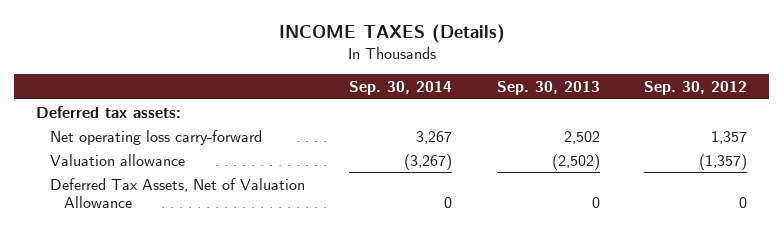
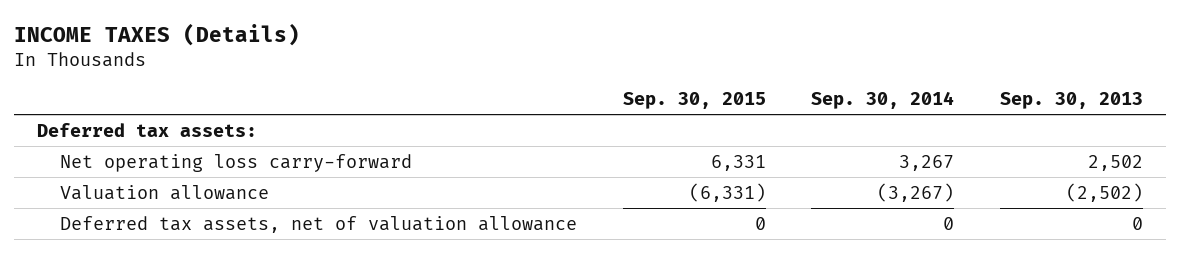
- | Sep. 30, 2014 | Sep. 30, 2013 | Sep. 30, 2012
+ | Sep. 30, 2015 | Sep. 30, 2014 | Sep. 30, 2013
- Deferred Tax Assets, Net of Valuation Allowance | 0 | 0 | 0
+ Deferred tax assets, net of valuation allowance | 0 | 0 | 0

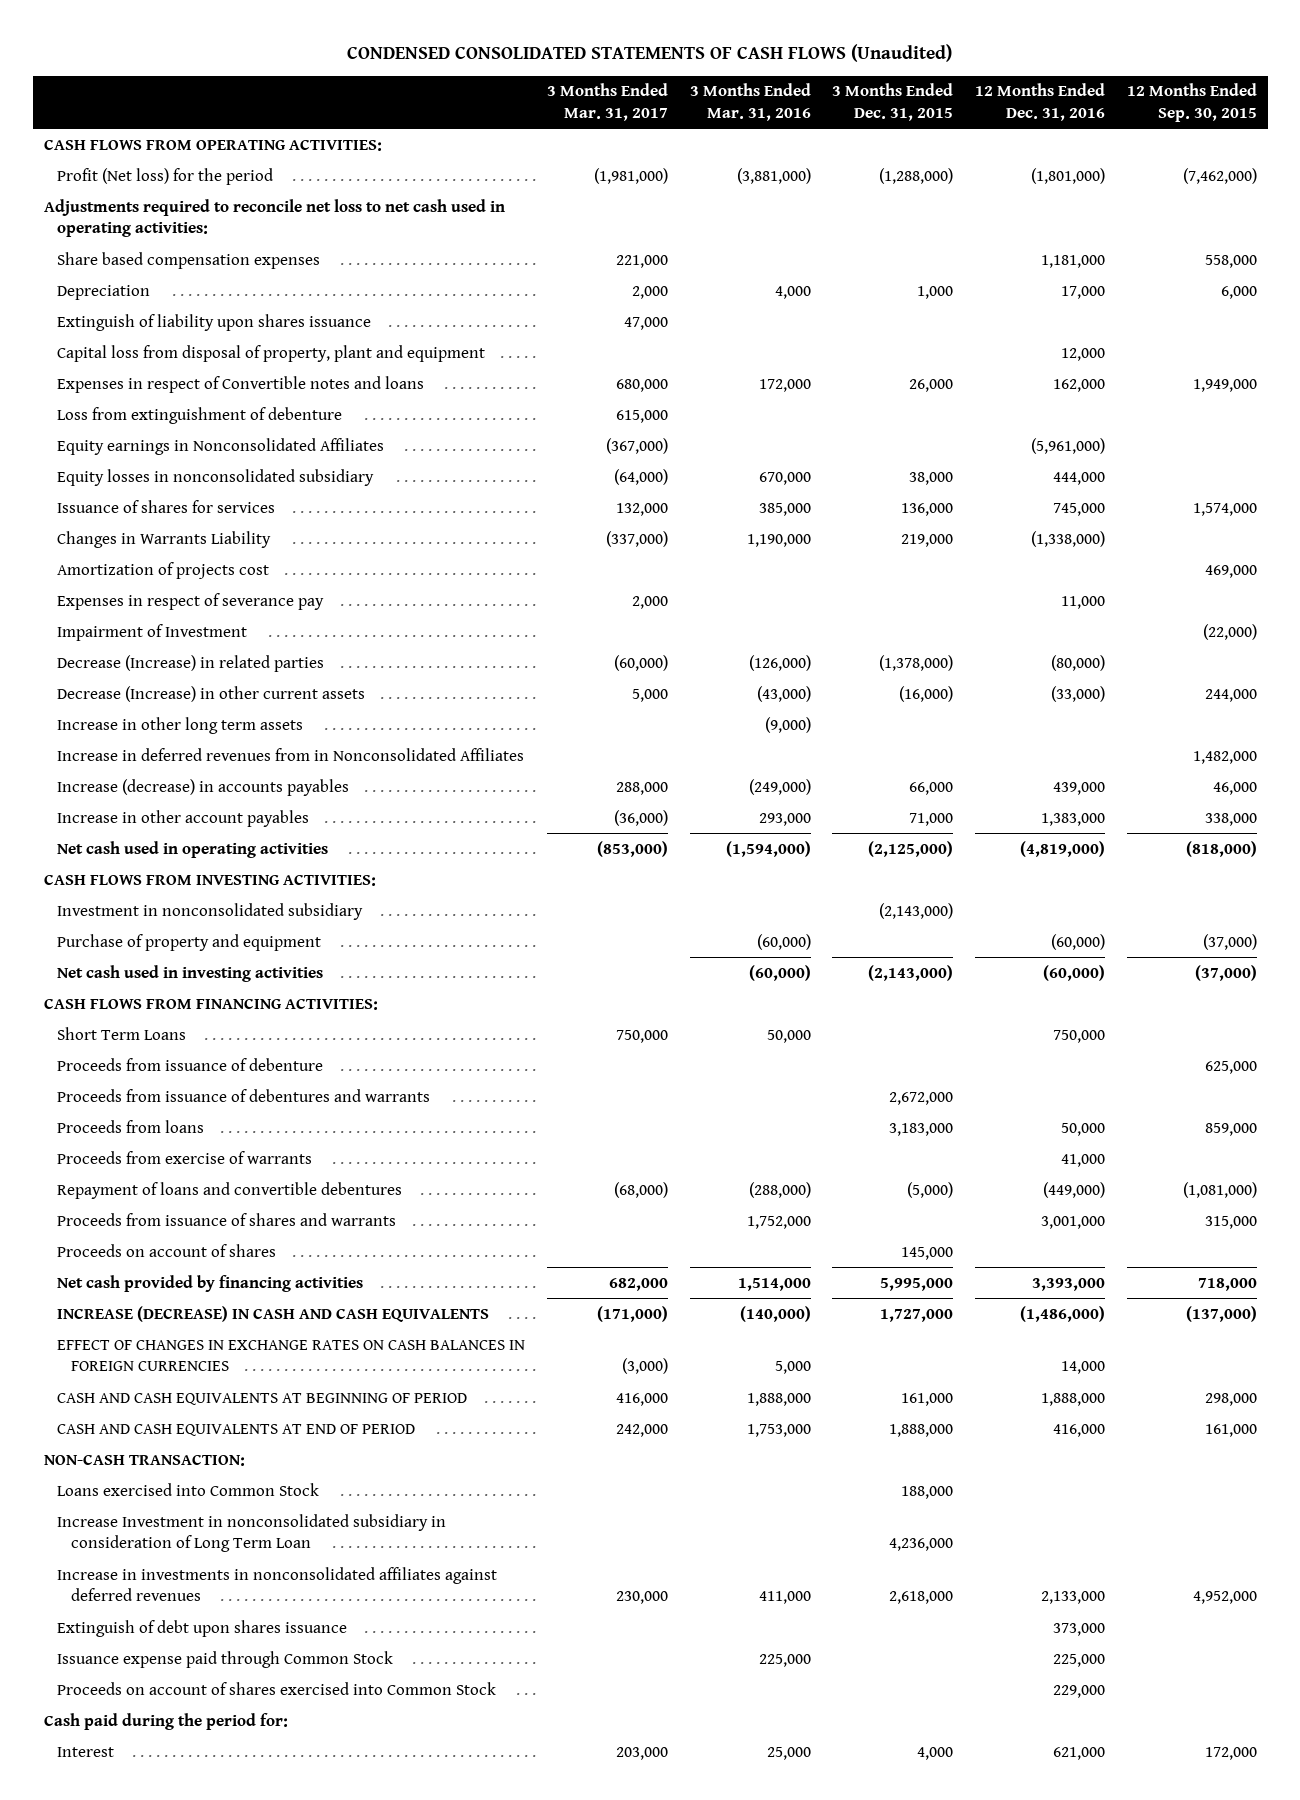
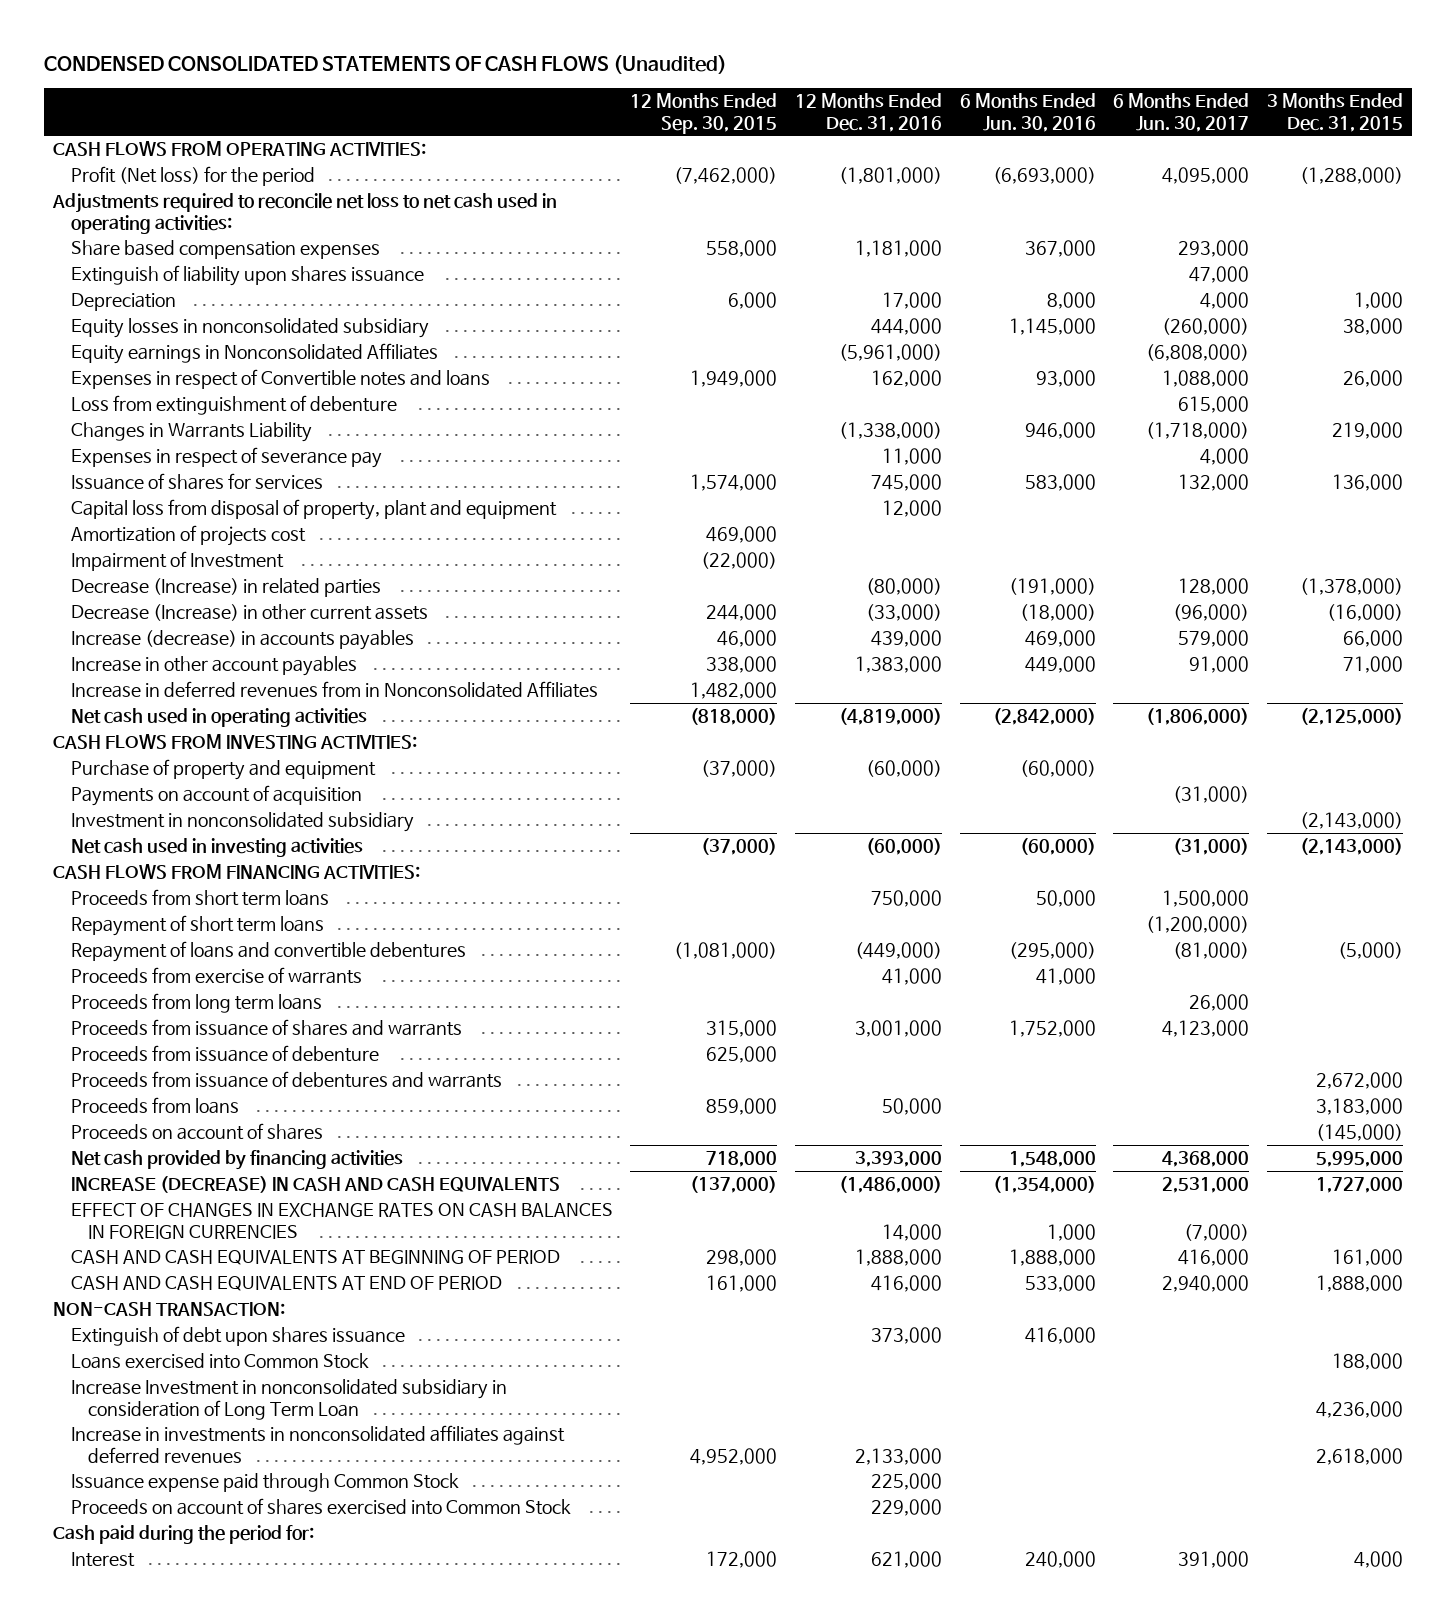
- | 3 Months Ended Mar. 31, 2017 | 3 Months Ended Mar. 31, 2016 | 3 Months Ended Dec. 31, 2015 | 12 Months Ended Dec. 31, 2016 | 12 Months Ended Sep. 30, 2015
+ | 12 Months Ended Sep. 30, 2015 | 12 Months Ended Dec. 31, 2016 | 6 Months Ended Jun. 30, 2016 | 6 Months Ended Jun. 30, 2017 | 3 Months Ended Dec. 31, 2015
moved down: Depreciation | 6,000 | 17,000 | 8,000 | 4,000 | 1,000
moved up: Equity losses in nonconsolidated subsidiary | | 444,000 | 1,145,000 | (260,000) | 38,000
moved up: Equity earnings in Nonconsolidated Affiliates | | (5,961,000) | | (6,808,000) |
moved down: Issuance of shares for services | 1,574,000 | 745,000 | 583,000 | 132,000 | 136,000
moved down: Capital loss from disposal of property, plant and equipment | | 12,000 | | |
moved down: Amortization of projects cost | 469,000 | | | |
- Increase in other long term assets | | (9,000) | | |
moved down: Increase in deferred revenues from in Nonconsolidated Affiliates | 1,482,000 | | | |
+ Payments on account of acquisition | | | | (31,000) |
moved down: Investment in nonconsolidated subsidiary | | | | | (2,143,000)
- Short Term Loans | 750,000 | 50,000 | | 750,000 |
+ Proceeds from short term loans | | 750,000 | 50,000 | 1,500,000 |
+ Repayment of short term loans | | | | (1,200,000) |
moved up: Repayment of loans and convertible debentures | (1,081,000) | (449,000) | (295,000) | (81,000) | (5,000)
moved up: Proceeds from exercise of warrants | | 41,000 | 41,000 | |
+ Proceeds from long term loans | | | | 26,000 |
moved up: Proceeds from issuance of shares and warrants | 315,000 | 3,001,000 | 1,752,000 | 4,123,000 |
- Proceeds on account of shares | | | 145,000 | |
+ Proceeds on account of shares | | | | | (145,000)
moved up: Extinguish of debt upon shares issuance | | 373,000 | 416,000 | |

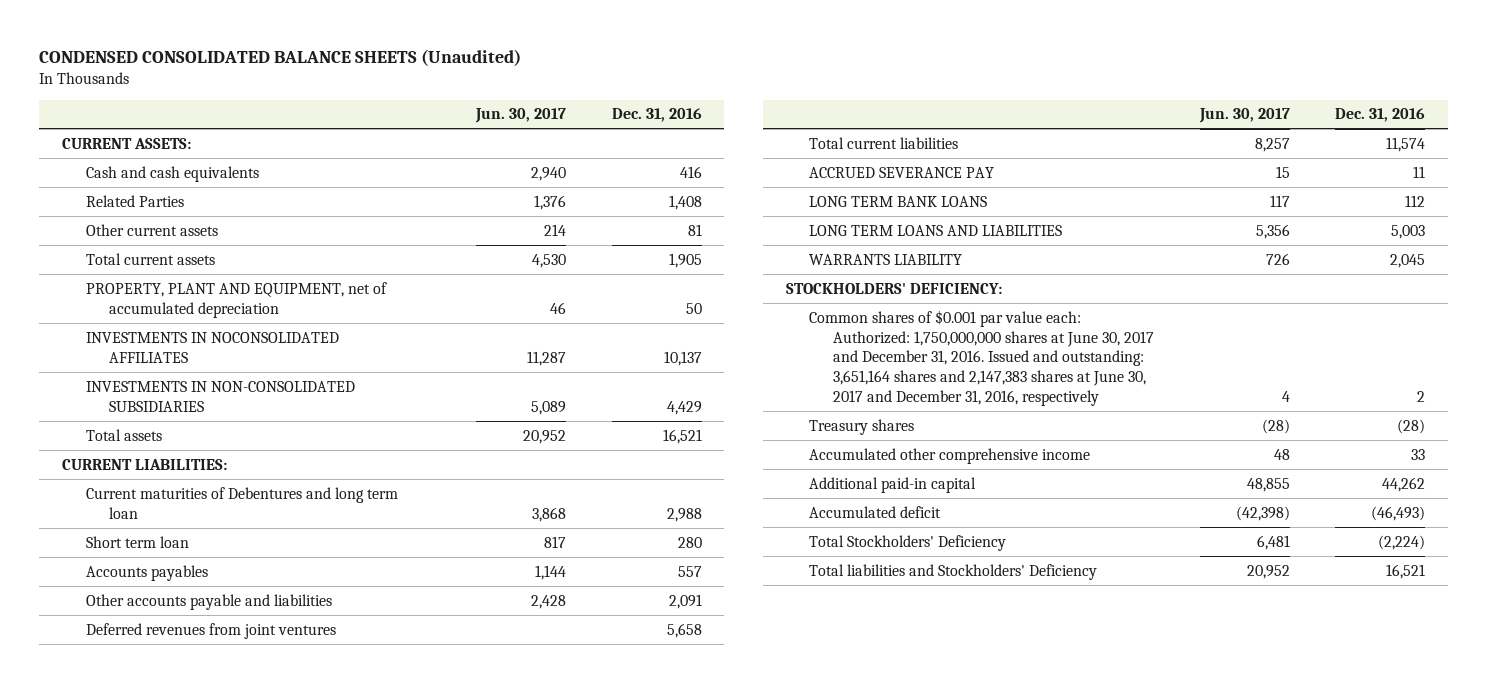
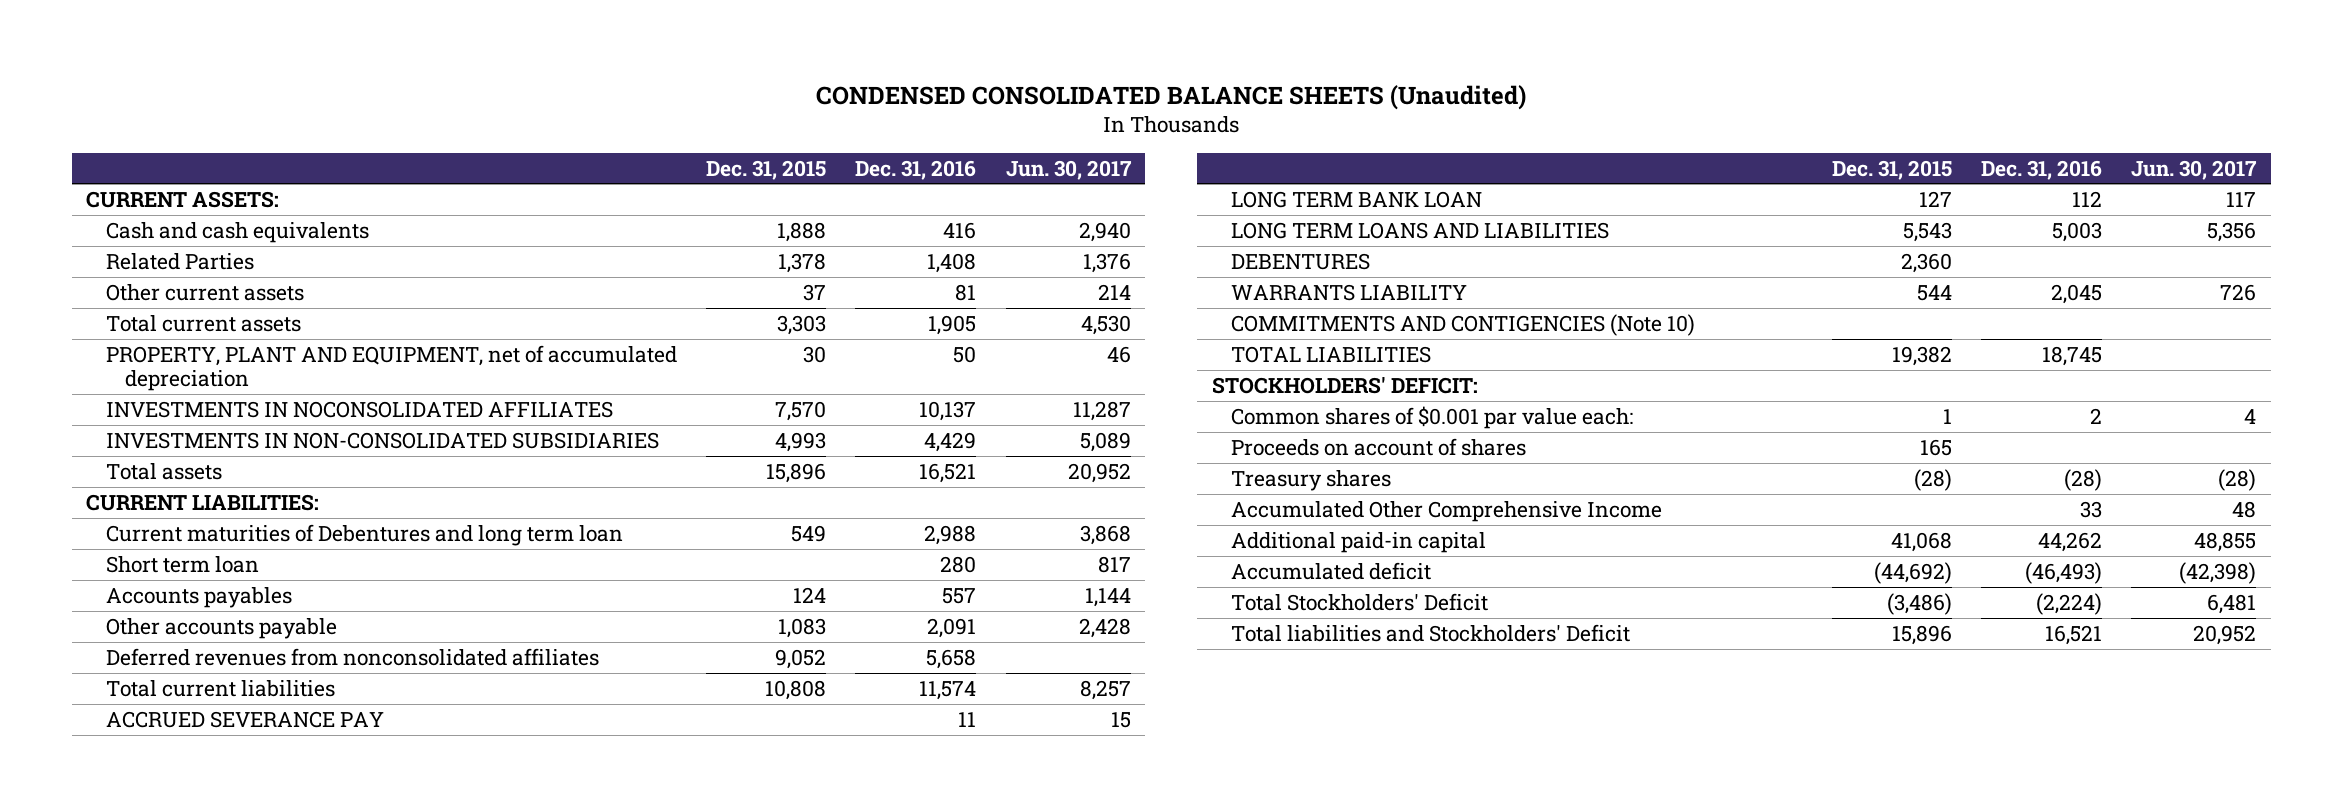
- | Jun. 30, 2017 | Dec. 31, 2016
+ | Dec. 31, 2015 | Dec. 31, 2016 | Jun. 30, 2017
- Other accounts payable and liabilities | 2,428 | 2,091
- Deferred revenues from joint ventures | | 5,658
+ Other accounts payable | 1,083 | 2,091 | 2,428
+ Deferred revenues from nonconsolidated affiliates | 9,052 | 5,658 |
- LONG TERM BANK LOANS | 117 | 112
+ LONG TERM BANK LOAN | 127 | 112 | 117
+ DEBENTURES | 2,360 | |
- STOCKHOLDERS' DEFICIENCY:
- Common shares of $0.001 par value each: Authorized: 1,750,000,000 shares at June 30, 2017 and December 31, 2016. Issued and outstanding: 3,651,164 shares and 2,147,383 shares at June 30, 2017 and December 31, 2016, respectively | 4 | 2
+ COMMITMENTS AND CONTIGENCIES (Note 10)
+ TOTAL LIABILITIES | 19,382 | 18,745 |
+ STOCKHOLDERS' DEFICIT:
+ Common shares of $0.001 par value each: | 1 | 2 | 4
+ Proceeds on account of shares | 165 | |
- Accumulated other comprehensive income | 48 | 33
+ Accumulated Other Comprehensive Income | | 33 | 48
- Total Stockholders' Deficiency | 6,481 | (2,224)
- Total liabilities and Stockholders' Deficiency | 20,952 | 16,521
+ Total Stockholders' Deficit | (3,486) | (2,224) | 6,481
+ Total liabilities and Stockholders' Deficit | 15,896 | 16,521 | 20,952

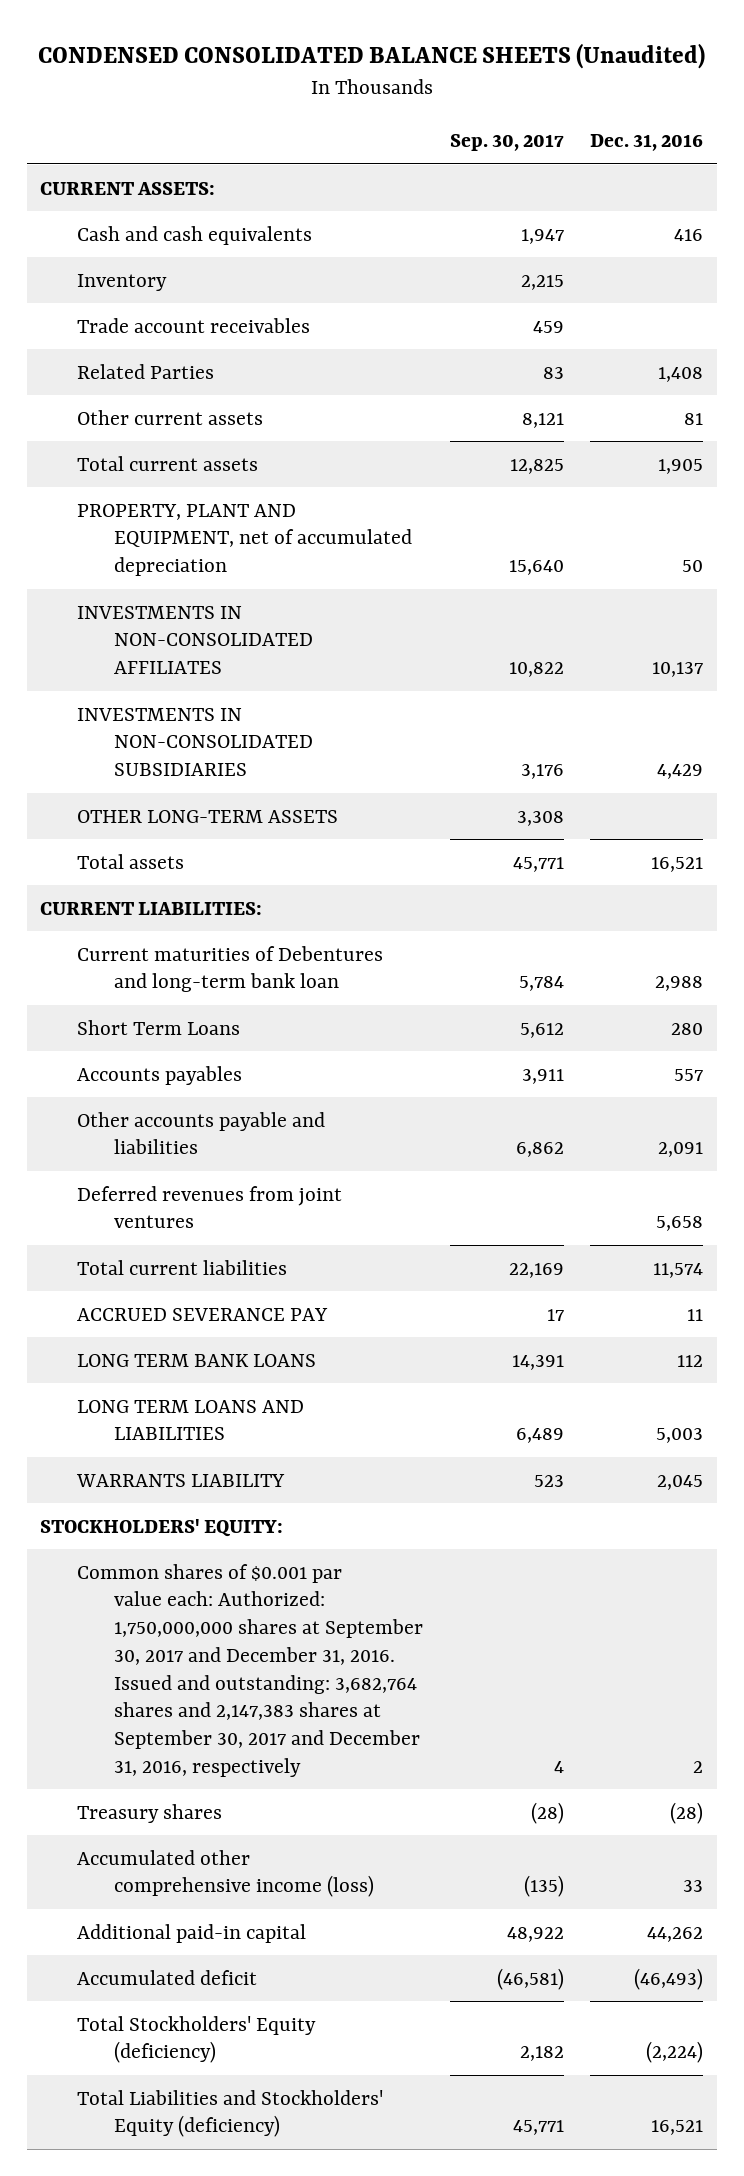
- | Dec. 31, 2015 | Dec. 31, 2016 | Jun. 30, 2017
+ | Sep. 30, 2017 | Dec. 31, 2016
+ Inventory | 2,215 |
+ Trade account receivables | 459 |
- INVESTMENTS IN NOCONSOLIDATED AFFILIATES | 7,570 | 10,137 | 11,287
+ INVESTMENTS IN NON-CONSOLIDATED AFFILIATES | 10,822 | 10,137
+ OTHER LONG-TERM ASSETS | 3,308 |
- Current maturities of Debentures and long term loan | 549 | 2,988 | 3,868
- Short term loan | | 280 | 817
+ Current maturities of Debentures and long-term bank loan | 5,784 | 2,988
+ Short Term Loans | 5,612 | 280
- Other accounts payable | 1,083 | 2,091 | 2,428
- Deferred revenues from nonconsolidated affiliates | 9,052 | 5,658 |
+ Other accounts payable and liabilities | 6,862 | 2,091
+ Deferred revenues from joint ventures | | 5,658
- LONG TERM BANK LOAN | 127 | 112 | 117
+ LONG TERM BANK LOANS | 14,391 | 112
- DEBENTURES | 2,360 | |
- COMMITMENTS AND CONTIGENCIES (Note 10)
- TOTAL LIABILITIES | 19,382 | 18,745 |
- STOCKHOLDERS' DEFICIT:
- Common shares of $0.001 par value each: | 1 | 2 | 4
- Proceeds on account of shares | 165 | |
+ STOCKHOLDERS' EQUITY:
+ Common shares of $0.001 par value each: Authorized: 1,750,000,000 shares at September 30, 2017 and December 31, 2016. Issued and outstanding: 3,682,764 shares and 2,147,383 shares at September 30, 2017 and December 31, 2016, respectively | 4 | 2
- Accumulated Other Comprehensive Income | | 33 | 48
+ Accumulated other comprehensive income (loss) | (135) | 33
- Total Stockholders' Deficit | (3,486) | (2,224) | 6,481
- Total liabilities and Stockholders' Deficit | 15,896 | 16,521 | 20,952
+ Total Stockholders' Equity (deficiency) | 2,182 | (2,224)
+ Total Liabilities and Stockholders' Equity (deficiency) | 45,771 | 16,521

